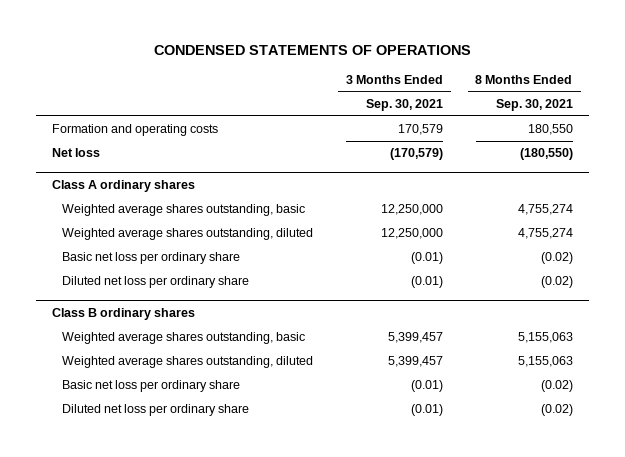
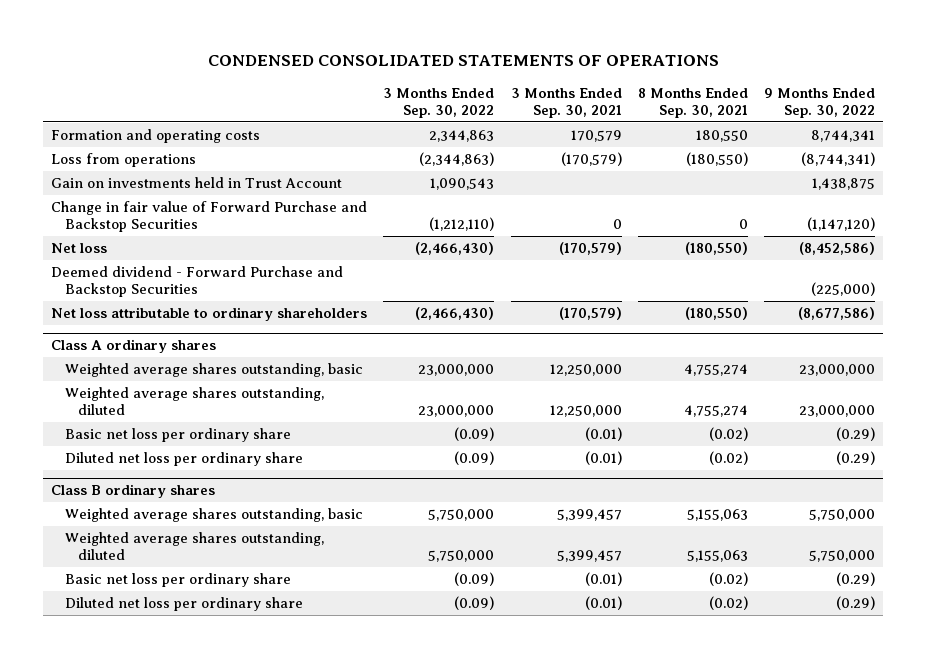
- CONDENSED STATEMENTS OF OPERATIONS
+ CONDENSED CONSOLIDATED STATEMENTS OF OPERATIONS
- | 3 Months Ended Sep. 30, 2021 | 8 Months Ended Sep. 30, 2021
+ | 3 Months Ended Sep. 30, 2022 | 3 Months Ended Sep. 30, 2021 | 8 Months Ended Sep. 30, 2021 | 9 Months Ended Sep. 30, 2022
+ Loss from operations | (2,344,863) | (170,579) | (180,550) | (8,744,341)
+ Gain on investments held in Trust Account | 1,090,543 | | | 1,438,875
+ Change in fair value of Forward Purchase and Backstop Securities | (1,212,110) | 0 | 0 | (1,147,120)
+ Deemed dividend - Forward Purchase and Backstop Securities | | | | (225,000)
+ Net loss attributable to ordinary shareholders | (2,466,430) | (170,579) | (180,550) | (8,677,586)

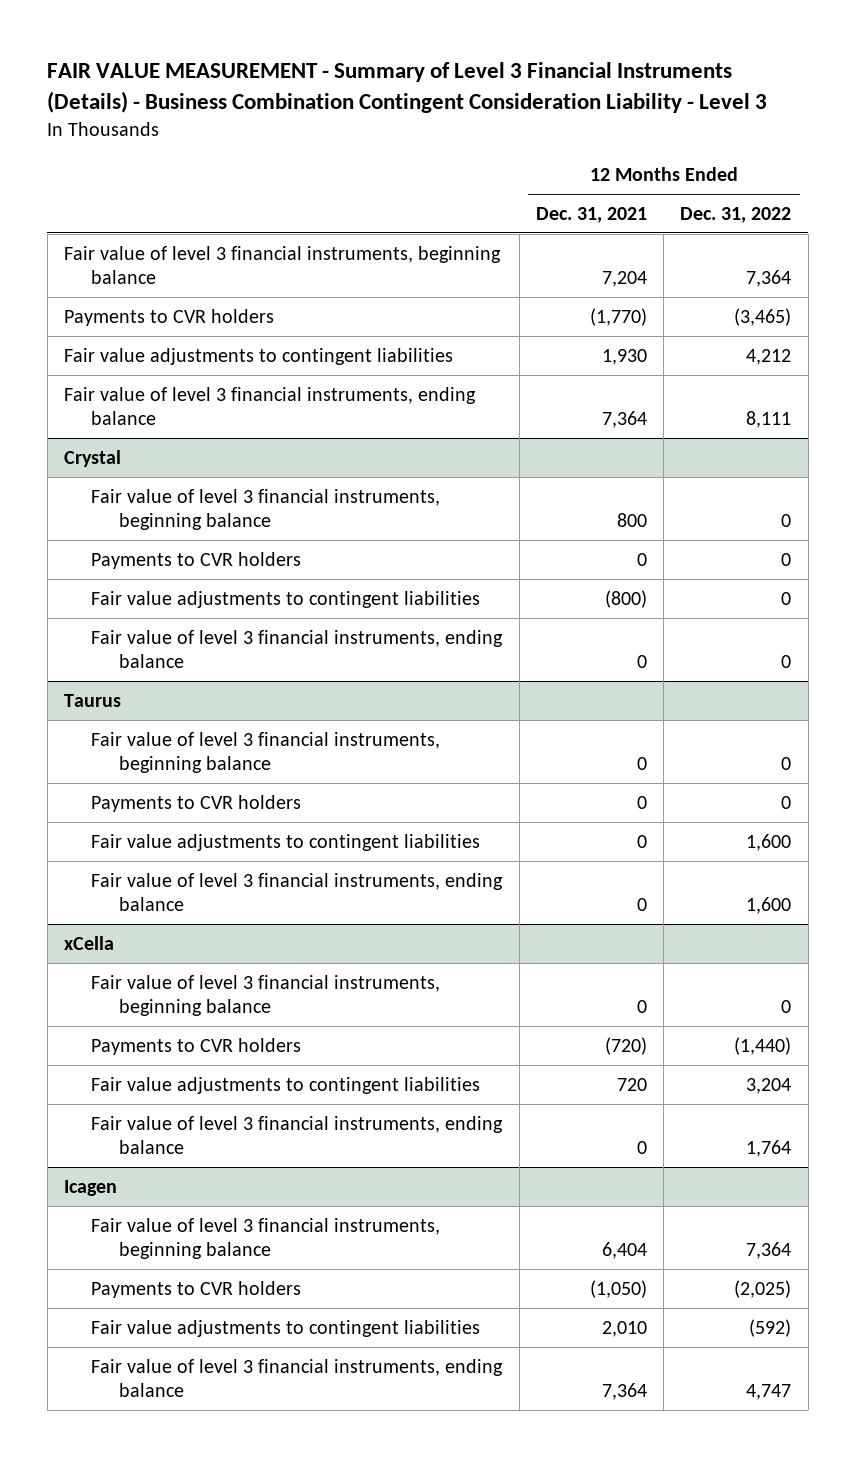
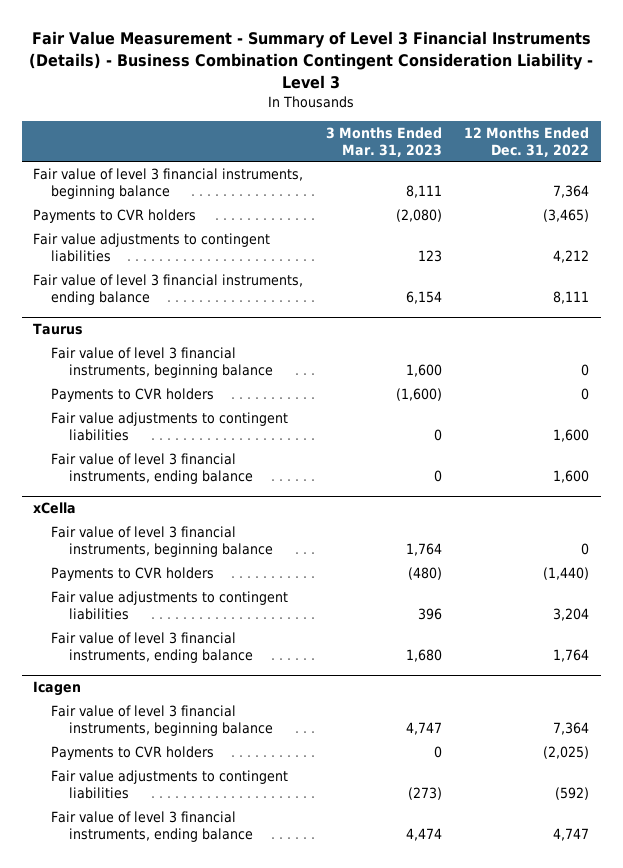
- FAIR VALUE MEASUREMENT - Summary of Level 3 Financial Instruments (Details) - Business Combination Contingent Consideration Liability - Level 3
+ Fair Value Measurement - Summary of Level 3 Financial Instruments (Details) - Business Combination Contingent Consideration Liability - Level 3
- | 12 Months Ended Dec. 31, 2021 | 12 Months Ended Dec. 31, 2022
+ | 3 Months Ended Mar. 31, 2023 | 12 Months Ended Dec. 31, 2022
- Crystal
- Fair value of level 3 financial instruments, beginning balance | 800 | 0
- Payments to CVR holders | 0 | 0
- Fair value adjustments to contingent liabilities | (800) | 0
- Fair value of level 3 financial instruments, ending balance | 0 | 0

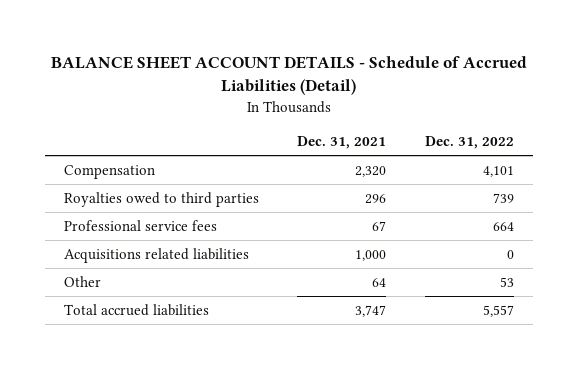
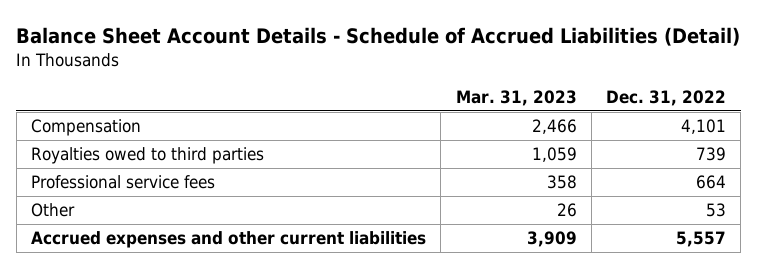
- BALANCE SHEET ACCOUNT DETAILS - Schedule of Accrued Liabilities (Detail)
+ Balance Sheet Account Details - Schedule of Accrued Liabilities (Detail)
- | Dec. 31, 2021 | Dec. 31, 2022
+ | Mar. 31, 2023 | Dec. 31, 2022
- Acquisitions related liabilities | 1,000 | 0
- Total accrued liabilities | 3,747 | 5,557
+ Accrued expenses and other current liabilities | 3,909 | 5,557

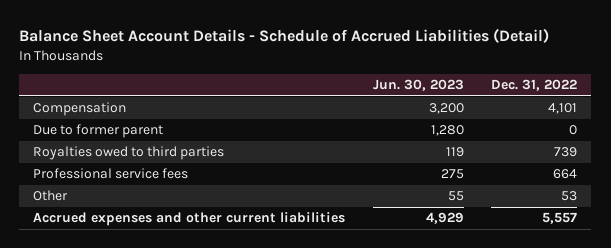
- | Mar. 31, 2023 | Dec. 31, 2022
+ | Jun. 30, 2023 | Dec. 31, 2022
+ Due to former parent | 1,280 | 0

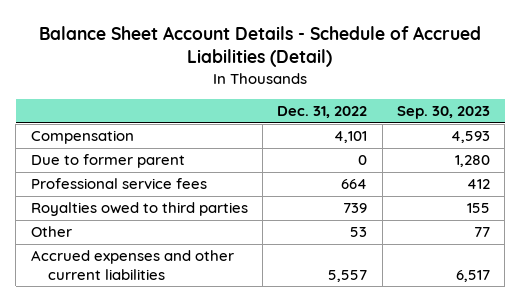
- | Jun. 30, 2023 | Dec. 31, 2022
+ | Dec. 31, 2022 | Sep. 30, 2023
moved down: Royalties owed to third parties | 739 | 155

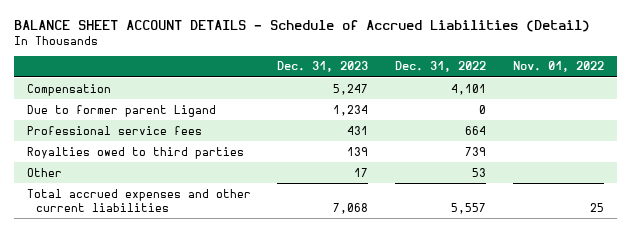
- Balance Sheet Account Details - Schedule of Accrued Liabilities (Detail)
+ BALANCE SHEET ACCOUNT DETAILS - Schedule of Accrued Liabilities (Detail)
- | Dec. 31, 2022 | Sep. 30, 2023
+ | Dec. 31, 2023 | Dec. 31, 2022 | Nov. 01, 2022
- Due to former parent | 0 | 1,280
+ Due to former parent Ligand | 1,234 | 0 |
- Accrued expenses and other current liabilities | 5,557 | 6,517
+ Total accrued expenses and other current liabilities | 7,068 | 5,557 | 25

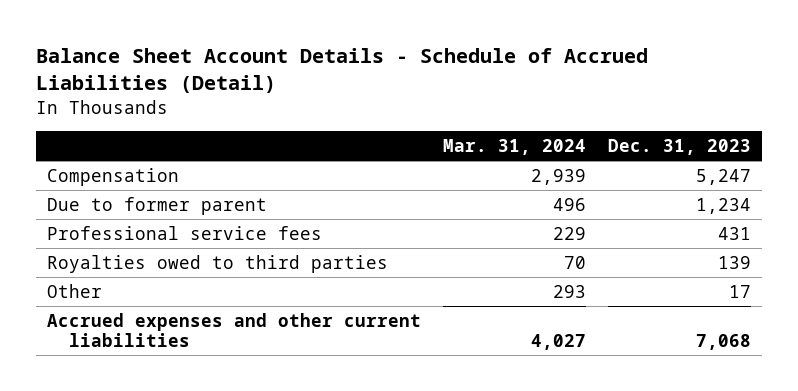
- BALANCE SHEET ACCOUNT DETAILS - Schedule of Accrued Liabilities (Detail)
+ Balance Sheet Account Details - Schedule of Accrued Liabilities (Detail)
- | Dec. 31, 2023 | Dec. 31, 2022 | Nov. 01, 2022
+ | Mar. 31, 2024 | Dec. 31, 2023
- Due to former parent Ligand | 1,234 | 0 |
+ Due to former parent | 496 | 1,234
- Total accrued expenses and other current liabilities | 7,068 | 5,557 | 25
+ Accrued expenses and other current liabilities | 4,027 | 7,068

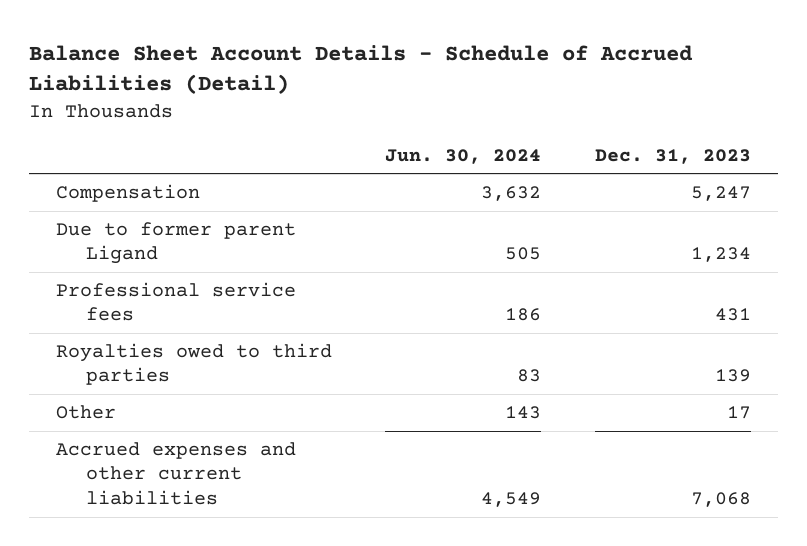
- | Mar. 31, 2024 | Dec. 31, 2023
+ | Jun. 30, 2024 | Dec. 31, 2023
- Due to former parent | 496 | 1,234
+ Due to former parent Ligand | 505 | 1,234

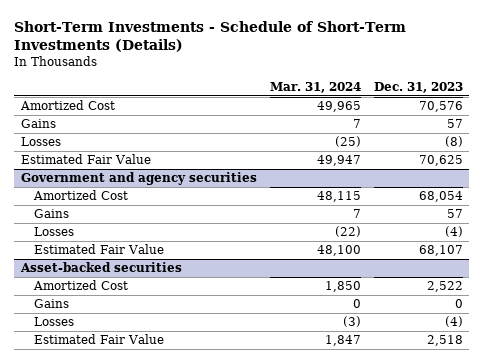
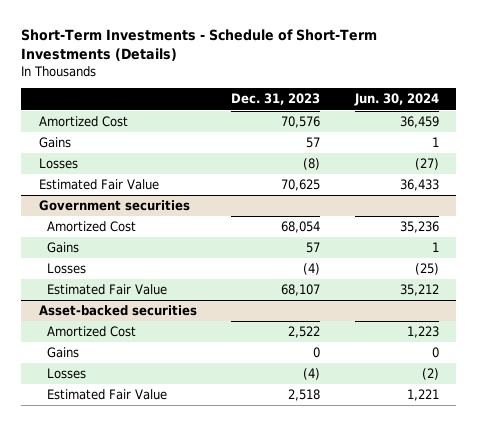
- | Mar. 31, 2024 | Dec. 31, 2023
+ | Dec. 31, 2023 | Jun. 30, 2024
- Government and agency securities
+ Government securities

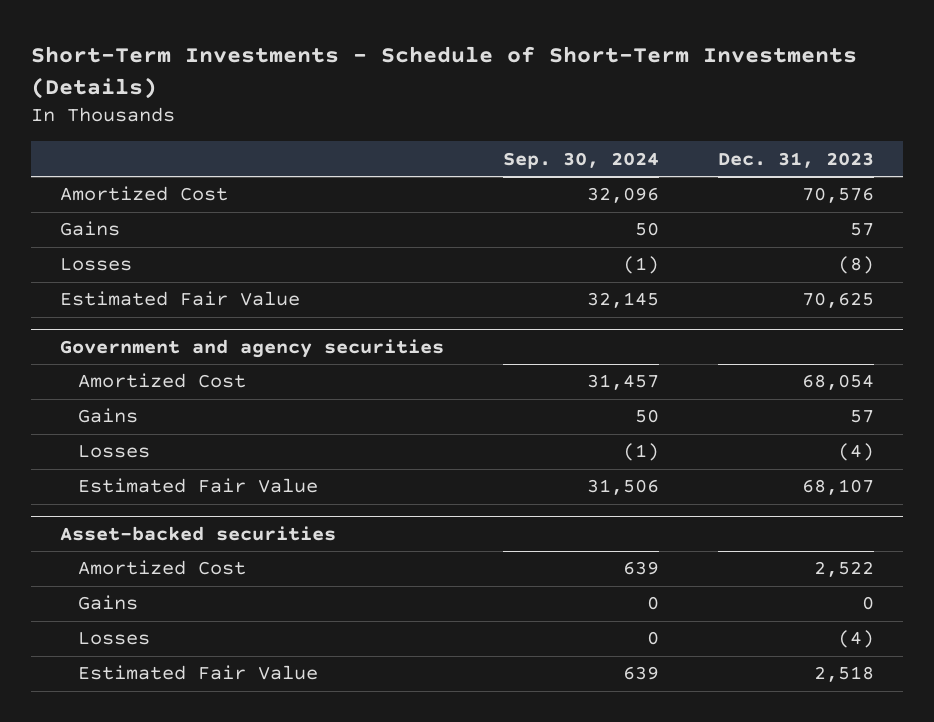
- | Dec. 31, 2023 | Jun. 30, 2024
+ | Sep. 30, 2024 | Dec. 31, 2023
- Government securities
+ Government and agency securities

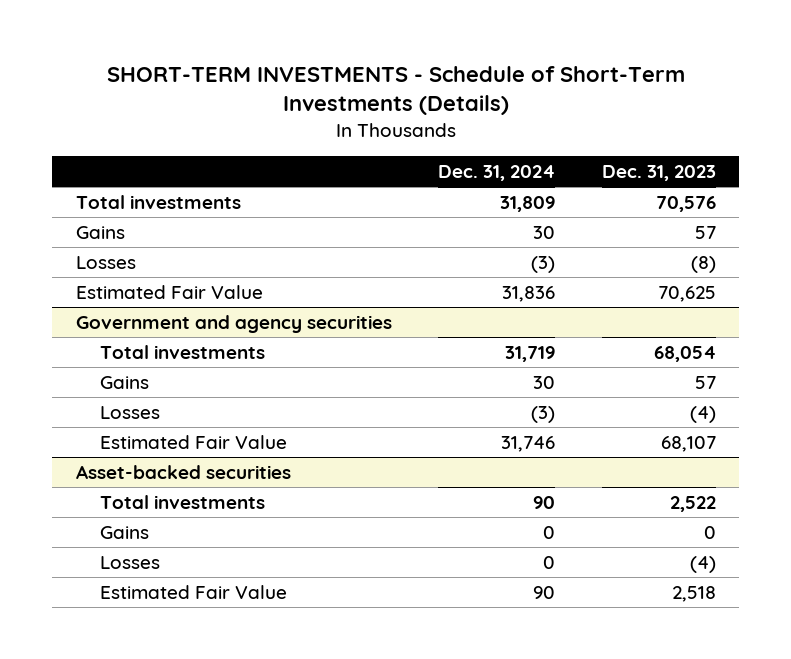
- Short-Term Investments - Schedule of Short-Term Investments (Details)
+ SHORT-TERM INVESTMENTS - Schedule of Short-Term Investments (Details)
- | Sep. 30, 2024 | Dec. 31, 2023
+ | Dec. 31, 2024 | Dec. 31, 2023
- Amortized Cost | 32,096 | 70,576
+ Total investments | 31,809 | 70,576
@ Government and agency securities
- Amortized Cost | 31,457 | 68,054
+ Total investments | 31,719 | 68,054
@ Asset-backed securities
- Amortized Cost | 639 | 2,522
+ Total investments | 90 | 2,522

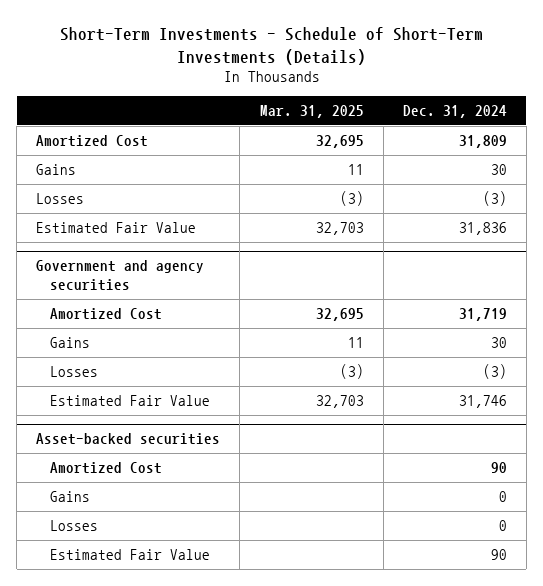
- SHORT-TERM INVESTMENTS - Schedule of Short-Term Investments (Details)
+ Short-Term Investments - Schedule of Short-Term Investments (Details)
- | Dec. 31, 2024 | Dec. 31, 2023
+ | Mar. 31, 2025 | Dec. 31, 2024
- Total investments | 31,809 | 70,576
+ Amortized Cost | 32,695 | 31,809
@ Government and agency securities
- Total investments | 31,719 | 68,054
+ Amortized Cost | 32,695 | 31,719
@ Asset-backed securities
- Total investments | 90 | 2,522
+ Amortized Cost | | 90

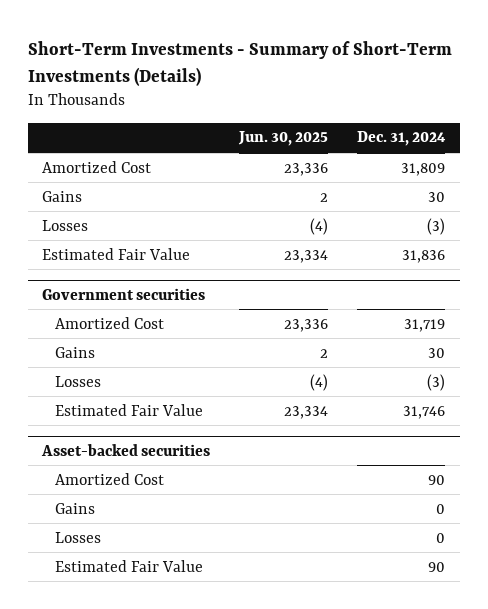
- Short-Term Investments - Schedule of Short-Term Investments (Details)
+ Short-Term Investments - Summary of Short-Term Investments (Details)
- | Mar. 31, 2025 | Dec. 31, 2024
+ | Jun. 30, 2025 | Dec. 31, 2024
- Government and agency securities
+ Government securities

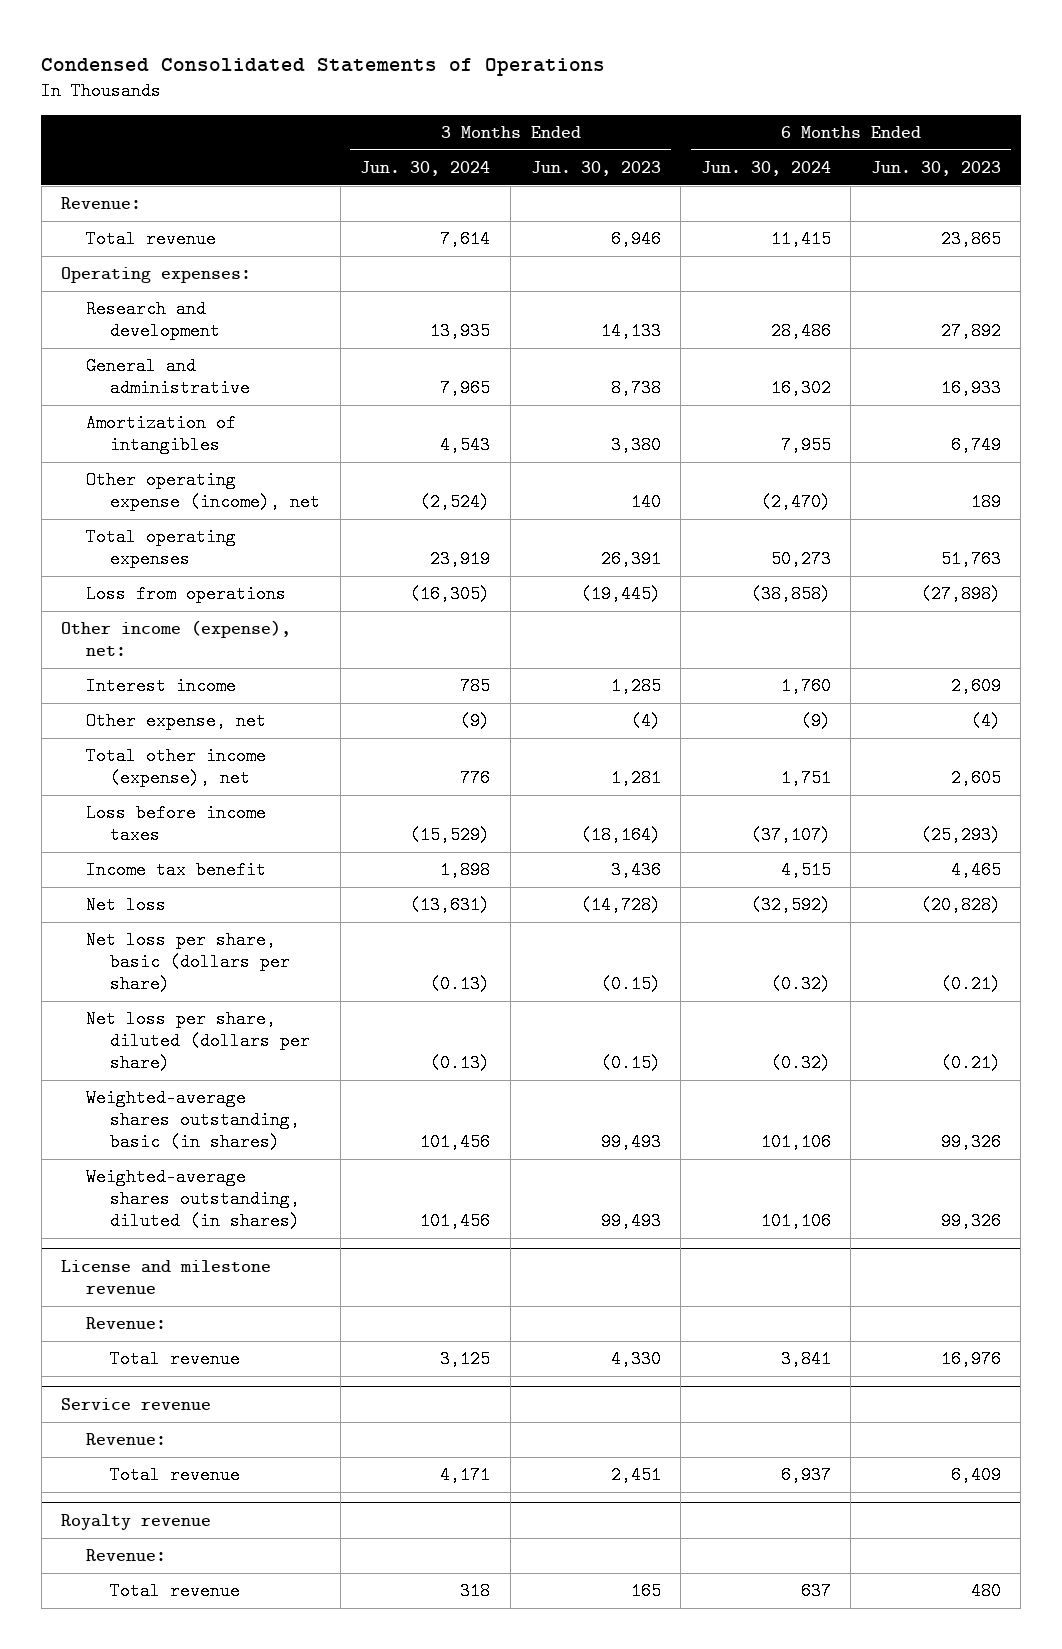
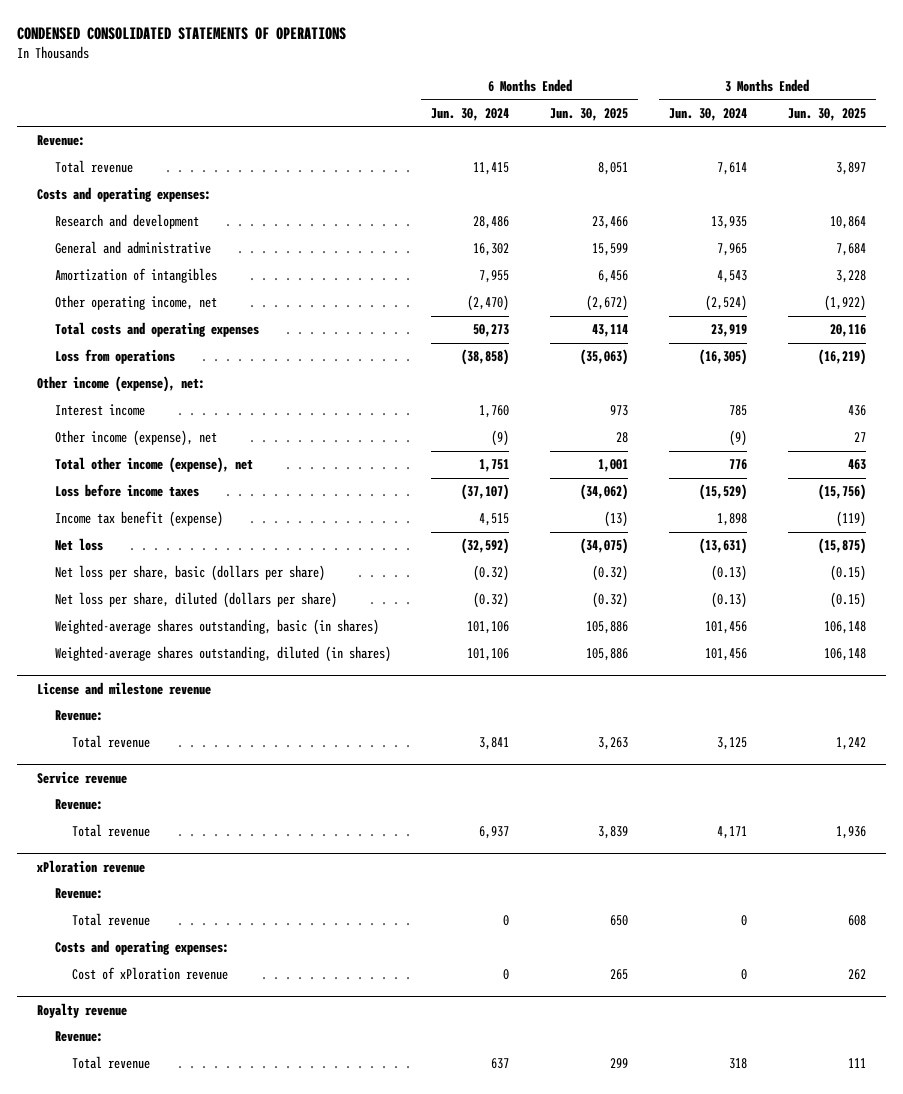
- Condensed Consolidated Statements of Operations
+ CONDENSED CONSOLIDATED STATEMENTS OF OPERATIONS
- | 3 Months Ended Jun. 30, 2024 | 3 Months Ended Jun. 30, 2023 | 6 Months Ended Jun. 30, 2024 | 6 Months Ended Jun. 30, 2023
+ | 6 Months Ended Jun. 30, 2024 | 6 Months Ended Jun. 30, 2025 | 3 Months Ended Jun. 30, 2024 | 3 Months Ended Jun. 30, 2025
- Operating expenses:
+ Costs and operating expenses:
- Other operating expense (income), net | (2,524) | 140 | (2,470) | 189
- Total operating expenses | 23,919 | 26,391 | 50,273 | 51,763
+ Other operating income, net | (2,470) | (2,672) | (2,524) | (1,922)
+ Total costs and operating expenses | 50,273 | 43,114 | 23,919 | 20,116
- Other expense, net | (9) | (4) | (9) | (4)
+ Other income (expense), net | (9) | 28 | (9) | 27
- Income tax benefit | 1,898 | 3,436 | 4,515 | 4,465
+ Income tax benefit (expense) | 4,515 | (13) | 1,898 | (119)
+ xPloration revenue
+ Revenue:
+ Total revenue | 0 | 650 | 0 | 608
+ Costs and operating expenses:
+ Cost of xPloration revenue | 0 | 265 | 0 | 262

